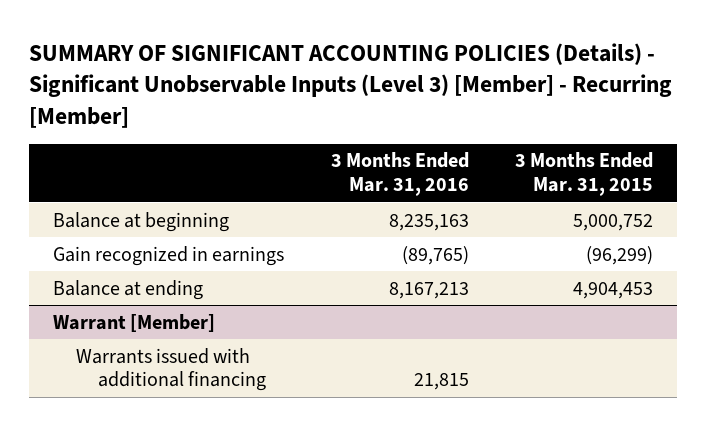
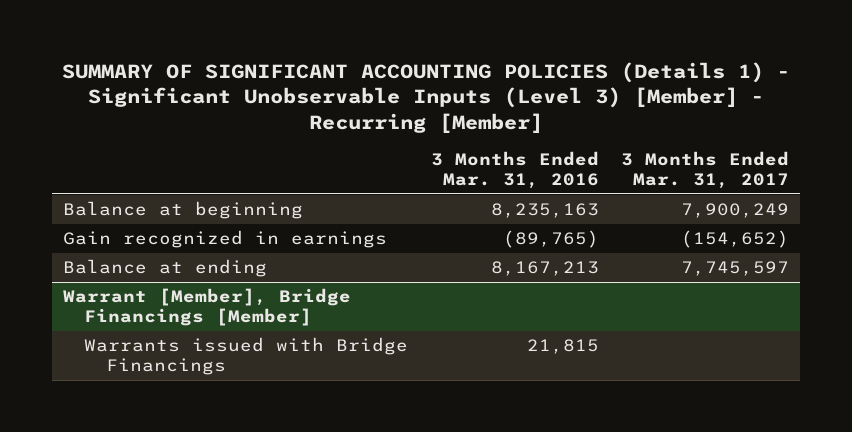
- SUMMARY OF SIGNIFICANT ACCOUNTING POLICIES (Details) - Significant Unobservable Inputs (Level 3) [Member] - Recurring [Member]
+ SUMMARY OF SIGNIFICANT ACCOUNTING POLICIES (Details 1) - Significant Unobservable Inputs (Level 3) [Member] - Recurring [Member]
- | 3 Months Ended Mar. 31, 2016 | 3 Months Ended Mar. 31, 2015
+ | 3 Months Ended Mar. 31, 2016 | 3 Months Ended Mar. 31, 2017
- Warrant [Member]
- Warrants issued with additional financing | 21,815 |
+ Warrant [Member], Bridge Financings [Member]
+ Warrants issued with Bridge Financings | 21,815 |

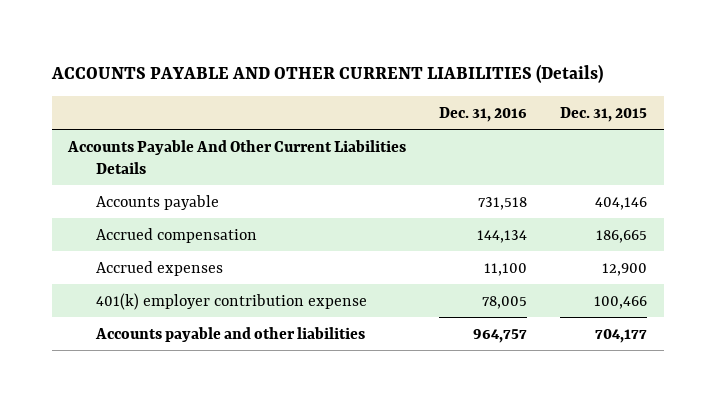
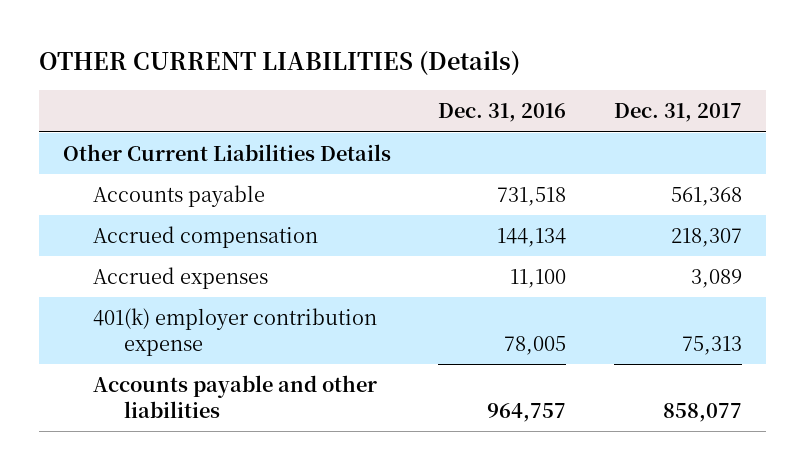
- ACCOUNTS PAYABLE AND OTHER CURRENT LIABILITIES (Details)
+ OTHER CURRENT LIABILITIES (Details)
- | Dec. 31, 2016 | Dec. 31, 2015
+ | Dec. 31, 2016 | Dec. 31, 2017
- Accounts Payable And Other Current Liabilities Details
+ Other Current Liabilities Details

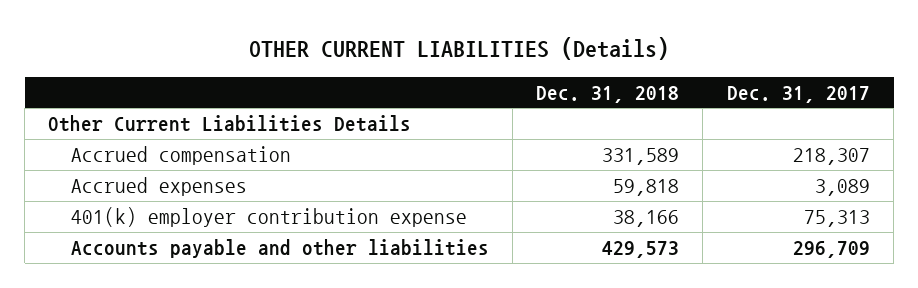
- | Dec. 31, 2016 | Dec. 31, 2017
+ | Dec. 31, 2018 | Dec. 31, 2017
- Accounts payable | 731,518 | 561,368
- Accounts payable and other liabilities | 964,757 | 858,077
+ Accounts payable and other liabilities | 429,573 | 296,709

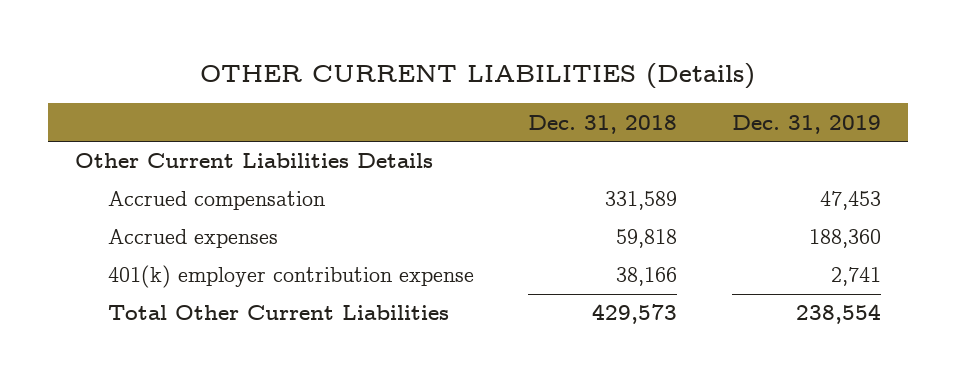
- | Dec. 31, 2018 | Dec. 31, 2017
+ | Dec. 31, 2018 | Dec. 31, 2019
- Accounts payable and other liabilities | 429,573 | 296,709
+ Total Other Current Liabilities | 429,573 | 238,554

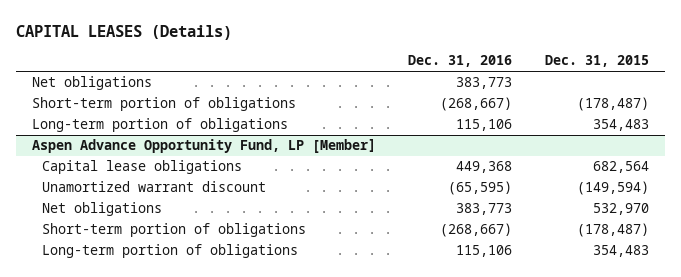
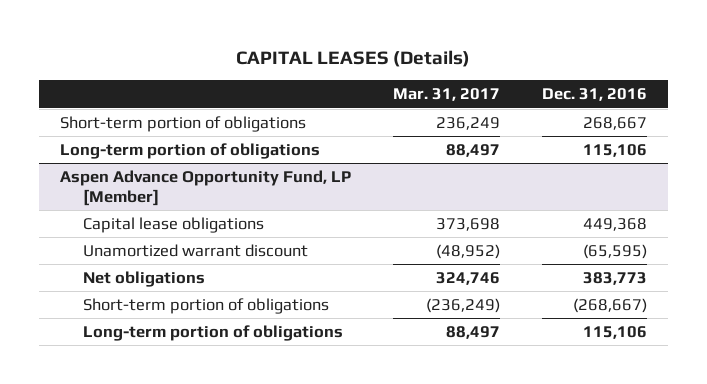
- | Dec. 31, 2016 | Dec. 31, 2015
+ | Mar. 31, 2017 | Dec. 31, 2016
- Net obligations | 383,773 |
- Short-term portion of obligations | (268,667) | (178,487)
+ Short-term portion of obligations | 236,249 | 268,667

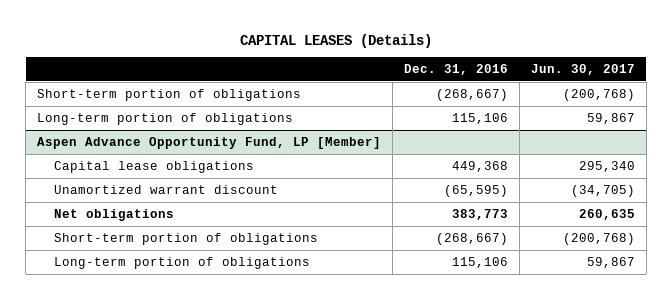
- | Mar. 31, 2017 | Dec. 31, 2016
+ | Dec. 31, 2016 | Jun. 30, 2017
- Short-term portion of obligations | 236,249 | 268,667
+ Short-term portion of obligations | (268,667) | (200,768)

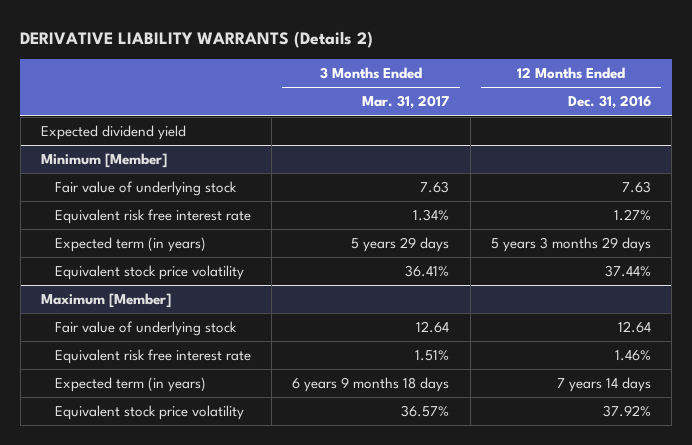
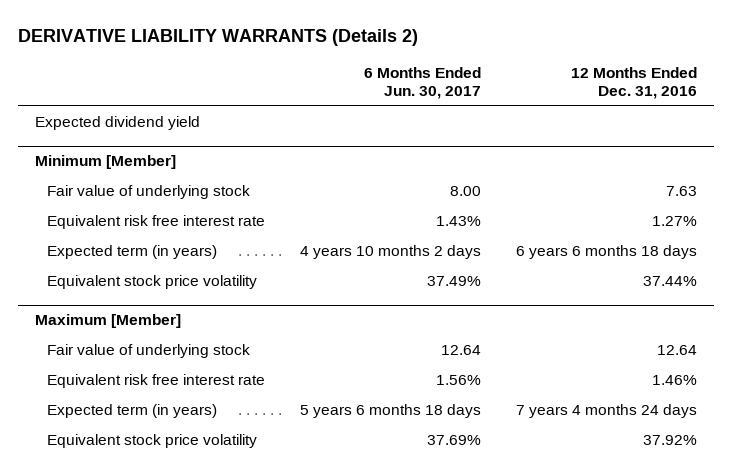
- | 3 Months Ended Mar. 31, 2017 | 12 Months Ended Dec. 31, 2016
+ | 6 Months Ended Jun. 30, 2017 | 12 Months Ended Dec. 31, 2016
@ Minimum [Member]
- Expected term (in years) | 5 years 29 days | 5 years 3 months 29 days
+ Expected term (in years) | 4 years 10 months 2 days | 6 years 6 months 18 days
@ Maximum [Member]
- Expected term (in years) | 6 years 9 months 18 days | 7 years 14 days
+ Expected term (in years) | 5 years 6 months 18 days | 7 years 4 months 24 days

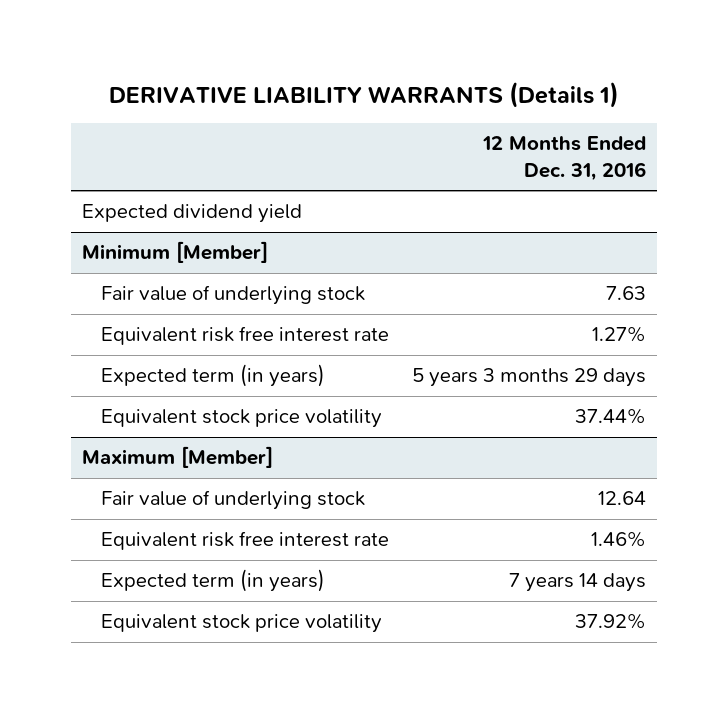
- DERIVATIVE LIABILITY WARRANTS (Details 2)
+ DERIVATIVE LIABILITY WARRANTS (Details 1)
- | 6 Months Ended Jun. 30, 2017 | 12 Months Ended Dec. 31, 2016
+ | 12 Months Ended Dec. 31, 2016
@ Minimum [Member]
- Expected term (in years) | 4 years 10 months 2 days | 6 years 6 months 18 days
+ Expected term (in years) | 5 years 3 months 29 days
@ Maximum [Member]
- Expected term (in years) | 5 years 6 months 18 days | 7 years 4 months 24 days
+ Expected term (in years) | 7 years 14 days

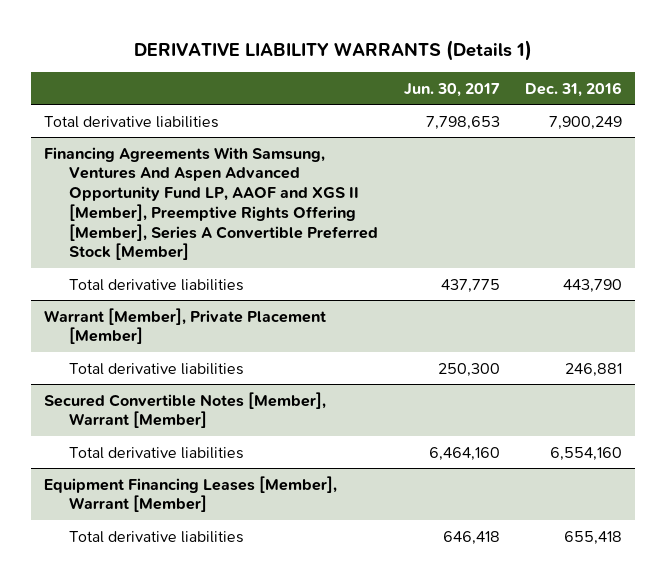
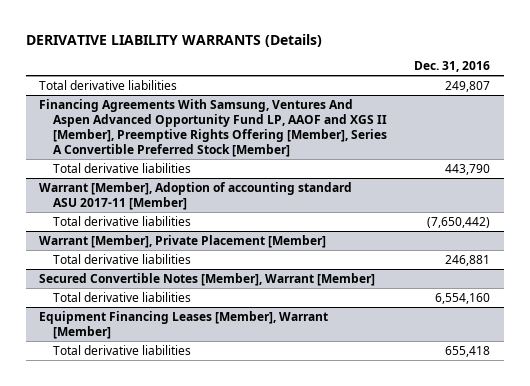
- DERIVATIVE LIABILITY WARRANTS (Details 1)
+ DERIVATIVE LIABILITY WARRANTS (Details)
- | Jun. 30, 2017 | Dec. 31, 2016
+ | Dec. 31, 2016
- Total derivative liabilities | 7,798,653 | 7,900,249
+ Total derivative liabilities | 249,807
+ Warrant [Member], Adoption of accounting standard ASU 2017-11 [Member]
+ Total derivative liabilities | (7,650,442)

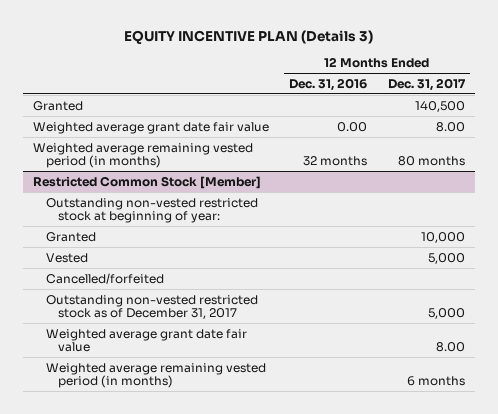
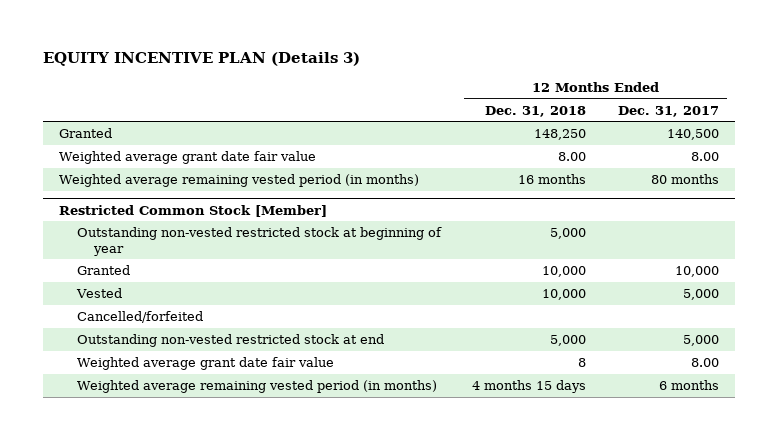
- | 12 Months Ended Dec. 31, 2016 | 12 Months Ended Dec. 31, 2017
+ | 12 Months Ended Dec. 31, 2018 | 12 Months Ended Dec. 31, 2017
@ Restricted Common Stock [Member]
- Outstanding non-vested restricted stock at beginning of year:
+ Outstanding non-vested restricted stock at beginning of year | 5,000 |
- Outstanding non-vested restricted stock as of December 31, 2017 | | 5,000
+ Outstanding non-vested restricted stock at end | 5,000 | 5,000

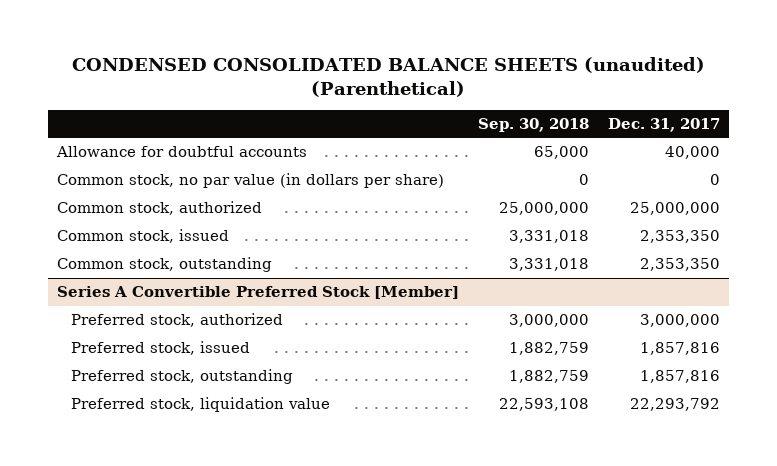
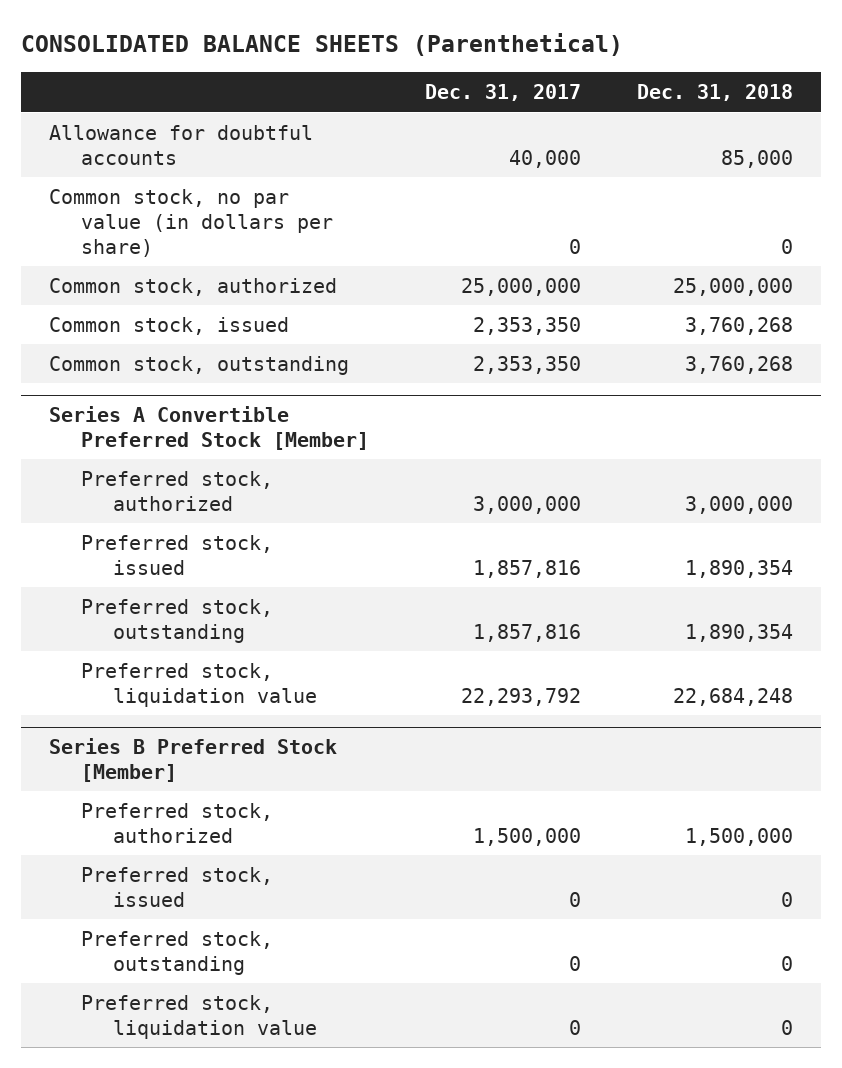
- CONDENSED CONSOLIDATED BALANCE SHEETS (unaudited) (Parenthetical)
+ CONSOLIDATED BALANCE SHEETS (Parenthetical)
- | Sep. 30, 2018 | Dec. 31, 2017
+ | Dec. 31, 2017 | Dec. 31, 2018
+ Series B Preferred Stock [Member]
+ Preferred stock, authorized | 1,500,000 | 1,500,000
+ Preferred stock, issued | 0 | 0
+ Preferred stock, outstanding | 0 | 0
+ Preferred stock, liquidation value | 0 | 0

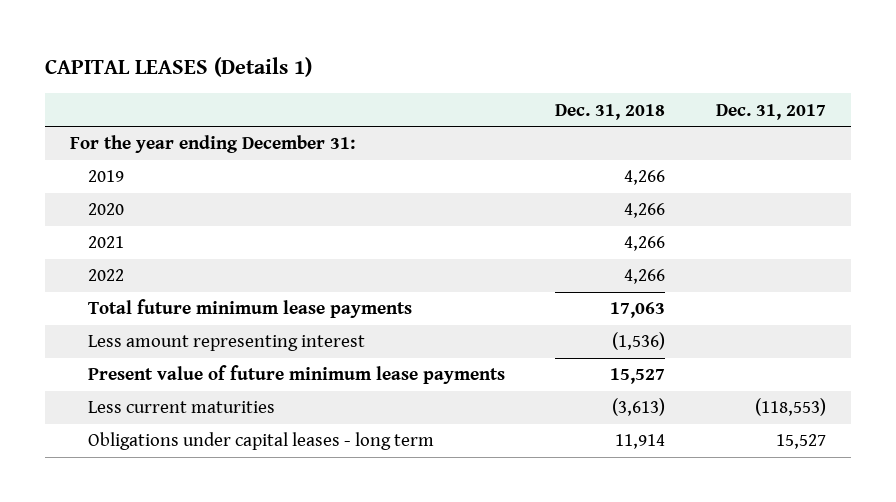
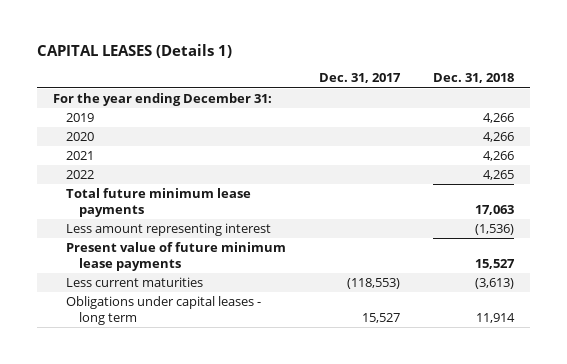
- | Dec. 31, 2018 | Dec. 31, 2017
+ | Dec. 31, 2017 | Dec. 31, 2018
- 2022 | 4,266 |
+ 2022 | | 4,265

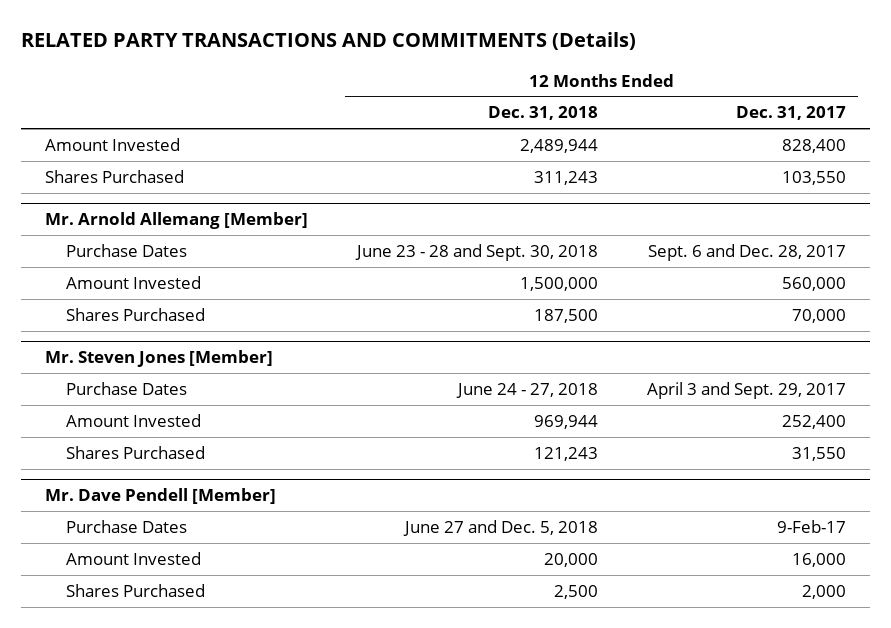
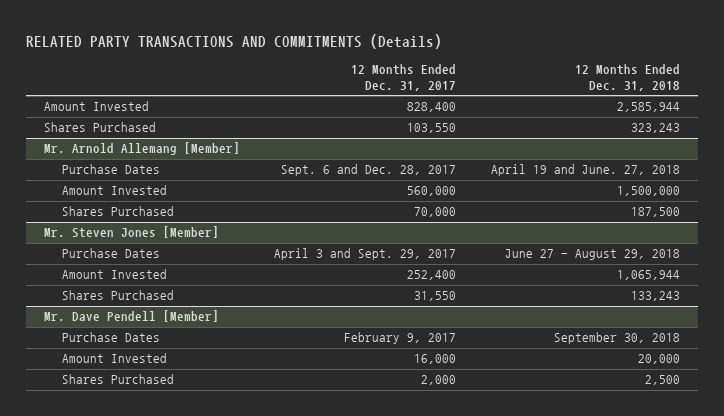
- | 12 Months Ended Dec. 31, 2018 | 12 Months Ended Dec. 31, 2017
+ | 12 Months Ended Dec. 31, 2017 | 12 Months Ended Dec. 31, 2018
- Amount Invested | 2,489,944 | 828,400
- Shares Purchased | 311,243 | 103,550
+ Amount Invested | 828,400 | 2,585,944
+ Shares Purchased | 103,550 | 323,243
@ Mr. Arnold Allemang [Member]
- Purchase Dates | June 23 - 28 and Sept. 30, 2018 | Sept. 6 and Dec. 28, 2017
+ Purchase Dates | Sept. 6 and Dec. 28, 2017 | April 19 and June. 27, 2018
@ Mr. Steven Jones [Member]
- Purchase Dates | June 24 - 27, 2018 | April 3 and Sept. 29, 2017
- Amount Invested | 969,944 | 252,400
- Shares Purchased | 121,243 | 31,550
+ Purchase Dates | April 3 and Sept. 29, 2017 | June 27 - August 29, 2018
+ Amount Invested | 252,400 | 1,065,944
+ Shares Purchased | 31,550 | 133,243
@ Mr. Dave Pendell [Member]
- Purchase Dates | June 27 and Dec. 5, 2018 | 9-Feb-17
+ Purchase Dates | February 9, 2017 | September 30, 2018

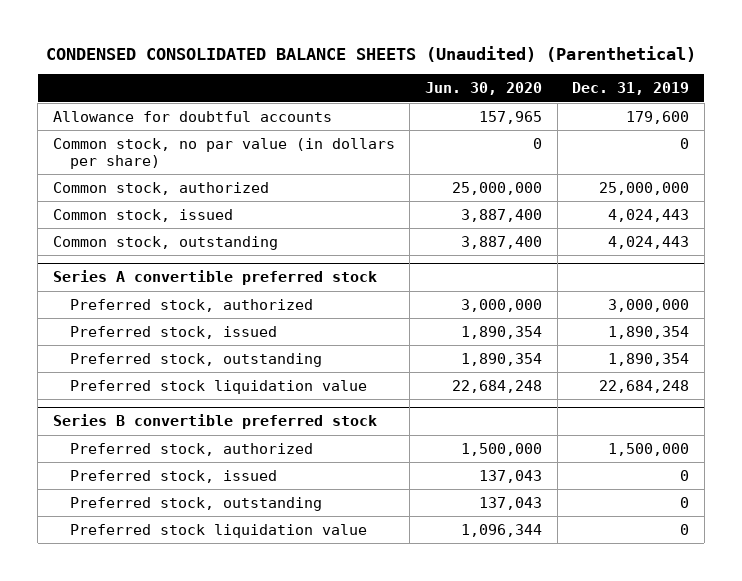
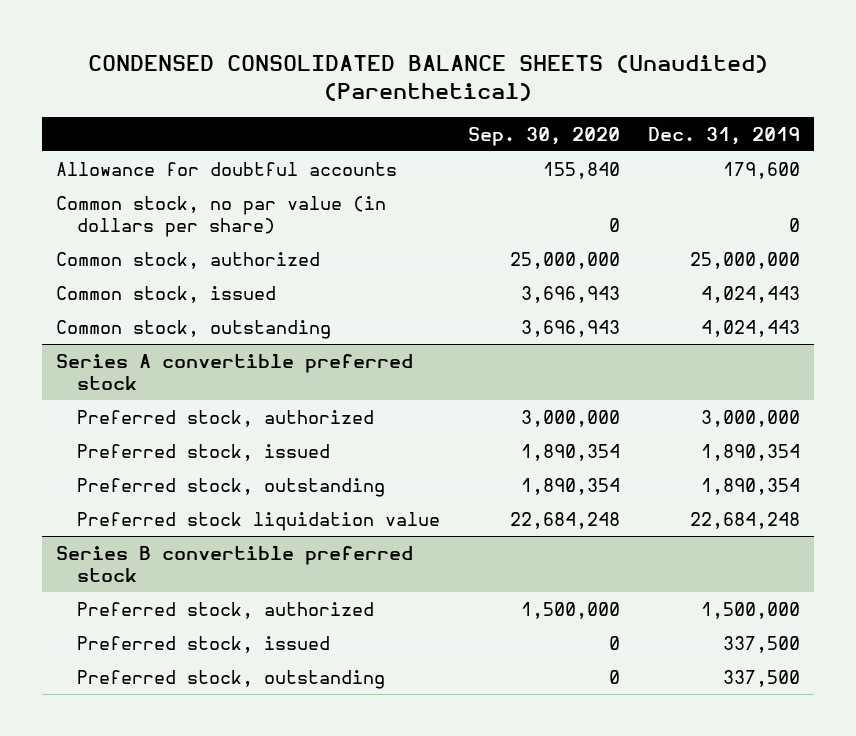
- | Jun. 30, 2020 | Dec. 31, 2019
+ | Sep. 30, 2020 | Dec. 31, 2019
@ Series B convertible preferred stock
- Preferred stock, issued | 137,043 | 0
- Preferred stock, outstanding | 137,043 | 0
- Preferred stock liquidation value | 1,096,344 | 0
+ Preferred stock, issued | 0 | 337,500
+ Preferred stock, outstanding | 0 | 337,500

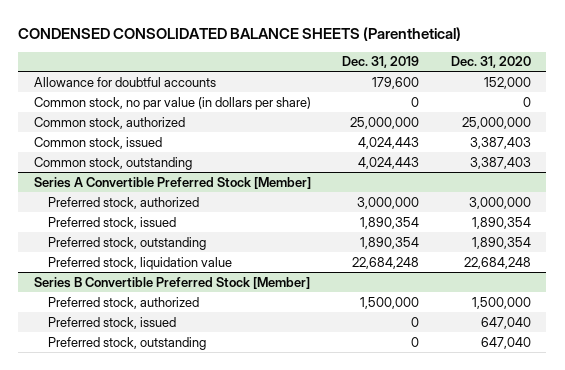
- CONDENSED CONSOLIDATED BALANCE SHEETS (Unaudited) (Parenthetical)
+ CONDENSED CONSOLIDATED BALANCE SHEETS (Parenthetical)
- | Sep. 30, 2020 | Dec. 31, 2019
+ | Dec. 31, 2019 | Dec. 31, 2020
- Series A convertible preferred stock
+ Series A Convertible Preferred Stock [Member]
- Preferred stock liquidation value | 22,684,248 | 22,684,248
- Series B convertible preferred stock
+ Preferred stock, liquidation value | 22,684,248 | 22,684,248
+ Series B Convertible Preferred Stock [Member]
- Preferred stock, issued | 0 | 337,500
- Preferred stock, outstanding | 0 | 337,500
+ Preferred stock, issued | 0 | 647,040
+ Preferred stock, outstanding | 0 | 647,040

